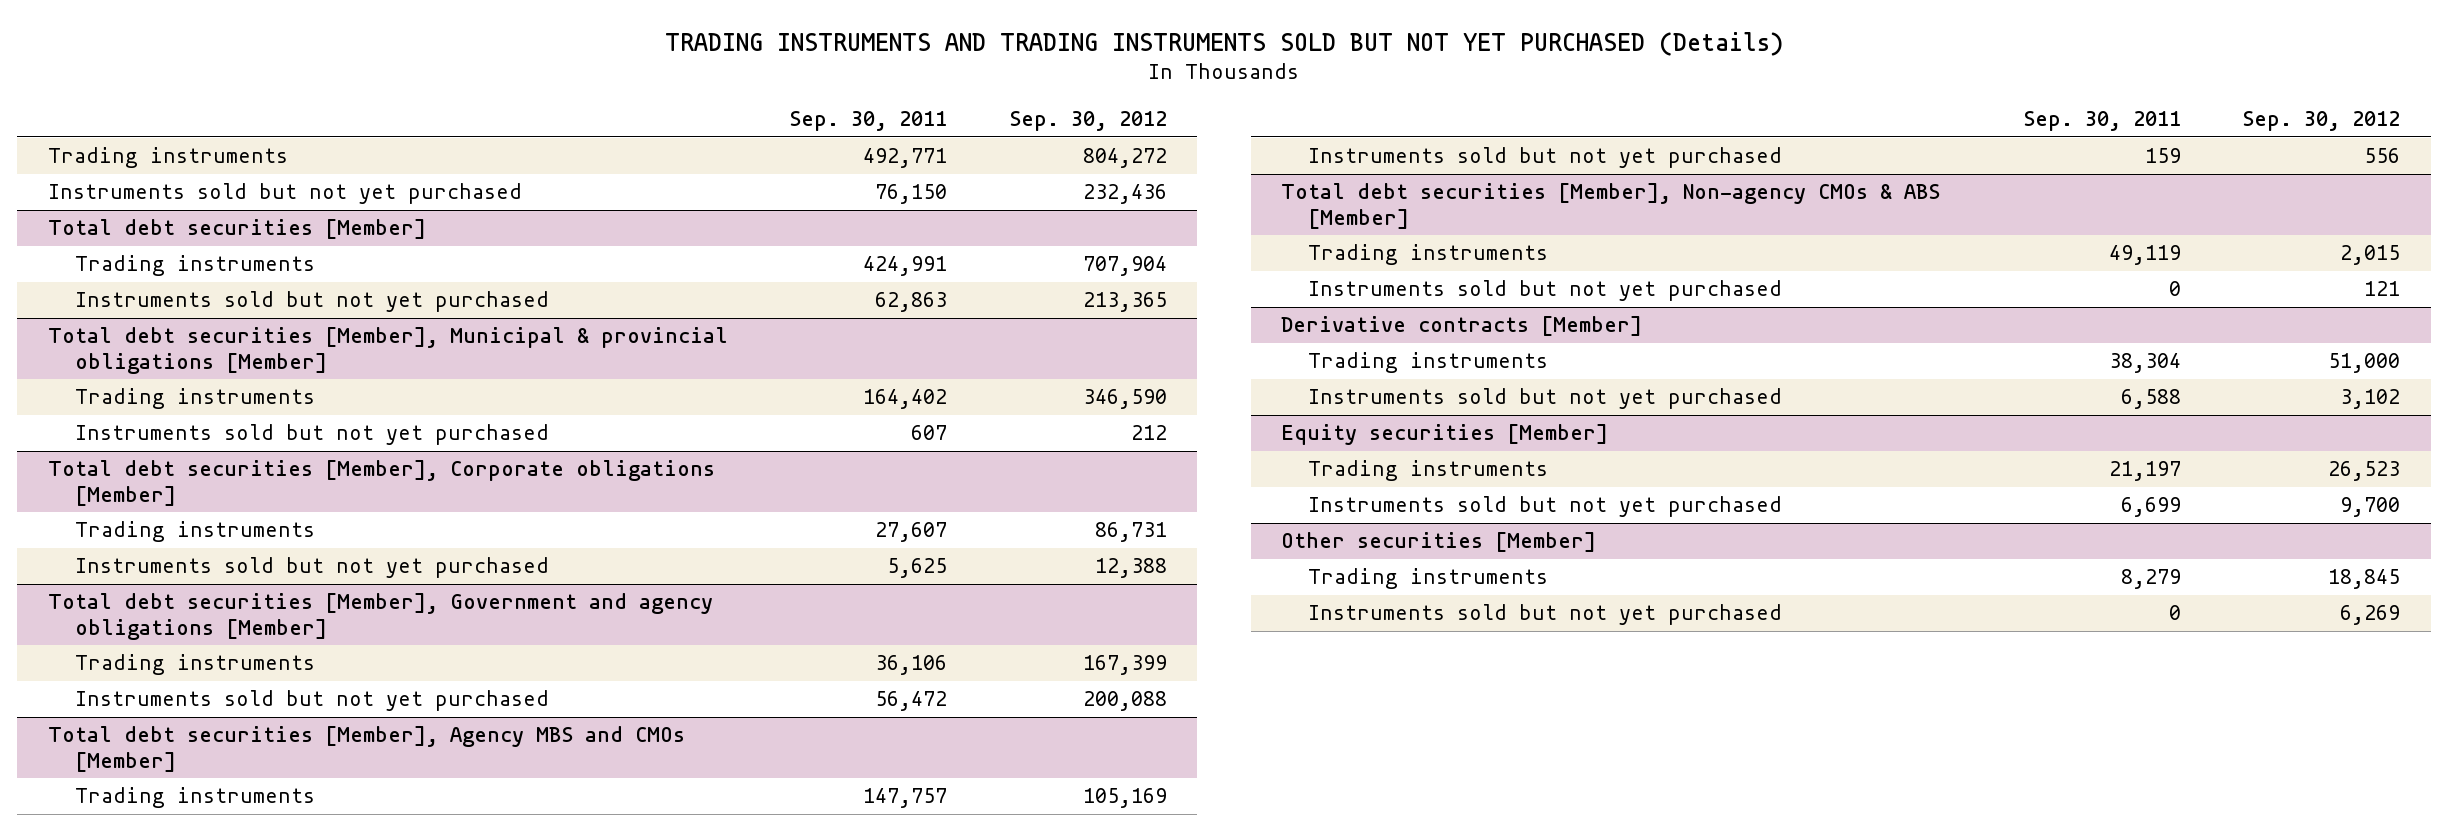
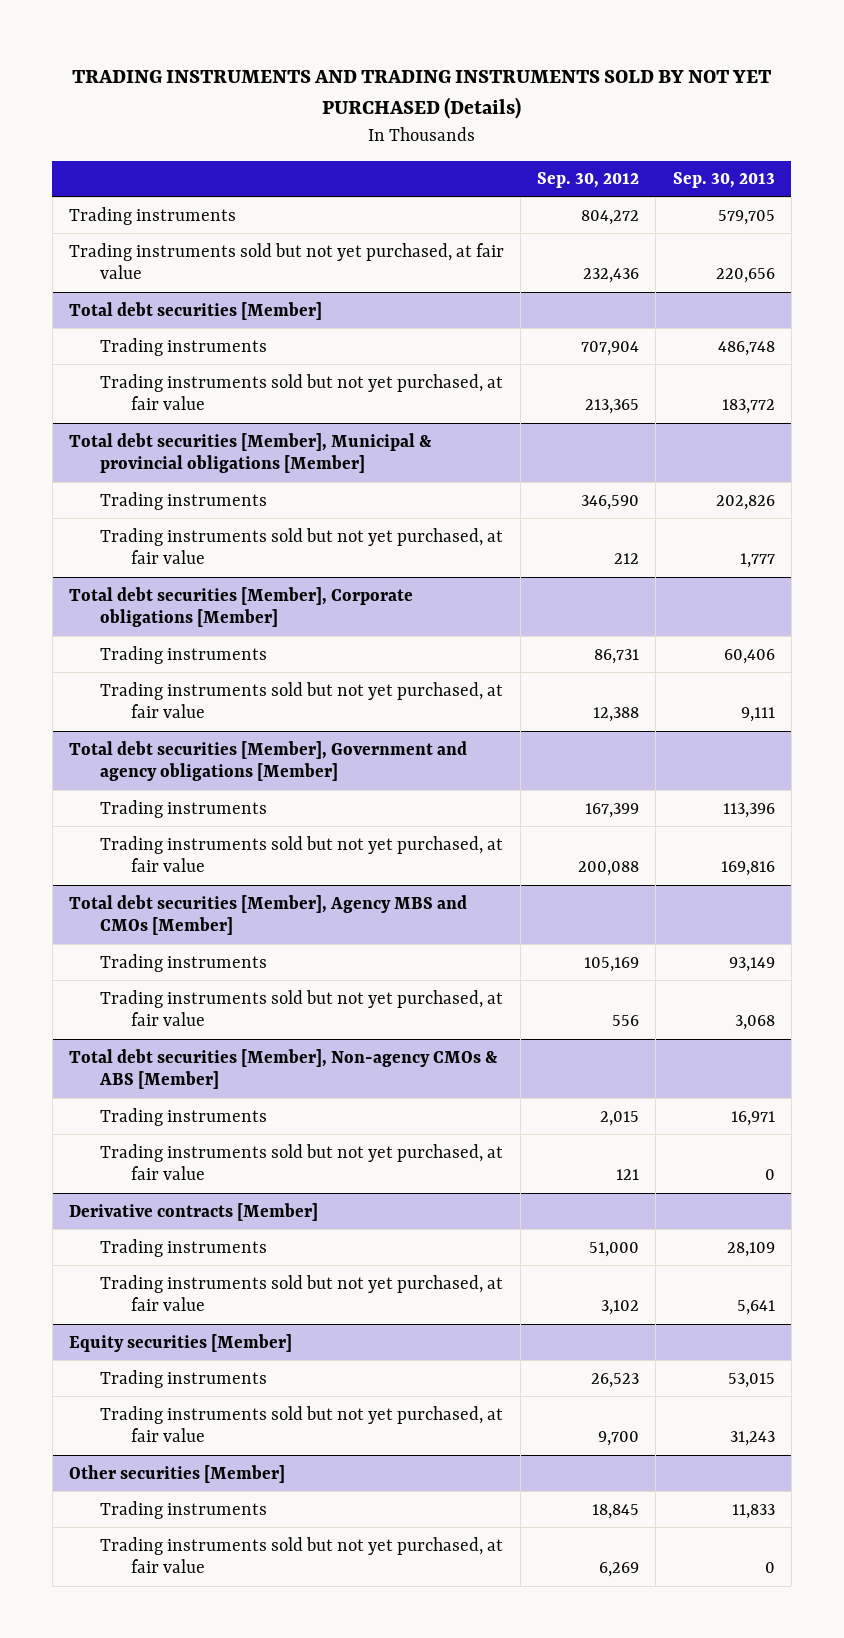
- TRADING INSTRUMENTS AND TRADING INSTRUMENTS SOLD BUT NOT YET PURCHASED (Details)
+ TRADING INSTRUMENTS AND TRADING INSTRUMENTS SOLD BY NOT YET PURCHASED (Details)
- | Sep. 30, 2011 | Sep. 30, 2012
+ | Sep. 30, 2012 | Sep. 30, 2013
- Instruments sold but not yet purchased | 76,150 | 232,436
+ Trading instruments sold but not yet purchased, at fair value | 232,436 | 220,656
@ Total debt securities [Member]
- Instruments sold but not yet purchased | 62,863 | 213,365
+ Trading instruments sold but not yet purchased, at fair value | 213,365 | 183,772
@ Total debt securities [Member], Municipal & provincial obligations [Member]
- Instruments sold but not yet purchased | 607 | 212
+ Trading instruments sold but not yet purchased, at fair value | 212 | 1,777
@ Total debt securities [Member], Corporate obligations [Member]
- Instruments sold but not yet purchased | 5,625 | 12,388
+ Trading instruments sold but not yet purchased, at fair value | 12,388 | 9,111
@ Total debt securities [Member], Government and agency obligations [Member]
- Instruments sold but not yet purchased | 56,472 | 200,088
+ Trading instruments sold but not yet purchased, at fair value | 200,088 | 169,816
@ Total debt securities [Member], Agency MBS and CMOs [Member]
- Instruments sold but not yet purchased | 159 | 556
+ Trading instruments sold but not yet purchased, at fair value | 556 | 3,068
@ Total debt securities [Member], Non-agency CMOs & ABS [Member]
- Instruments sold but not yet purchased | 0 | 121
+ Trading instruments sold but not yet purchased, at fair value | 121 | 0
@ Derivative contracts [Member]
- Instruments sold but not yet purchased | 6,588 | 3,102
+ Trading instruments sold but not yet purchased, at fair value | 3,102 | 5,641
@ Equity securities [Member]
- Instruments sold but not yet purchased | 6,699 | 9,700
+ Trading instruments sold but not yet purchased, at fair value | 9,700 | 31,243
@ Other securities [Member]
- Instruments sold but not yet purchased | 0 | 6,269
+ Trading instruments sold but not yet purchased, at fair value | 6,269 | 0

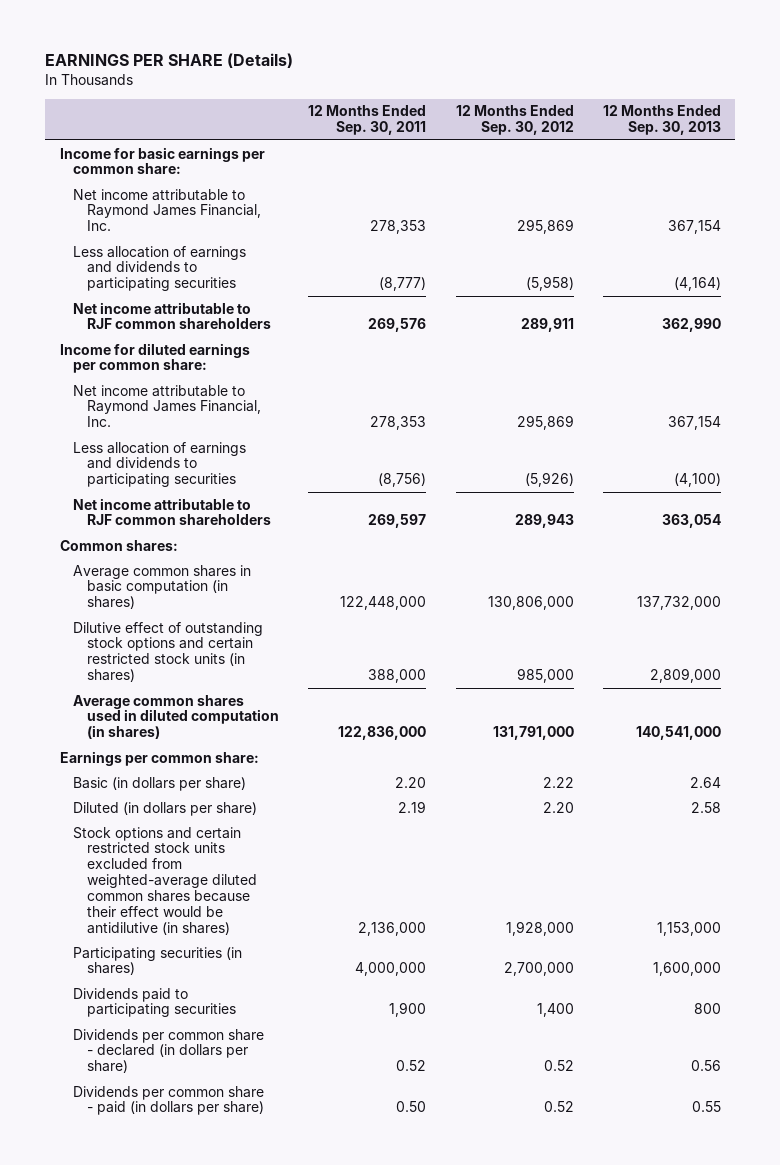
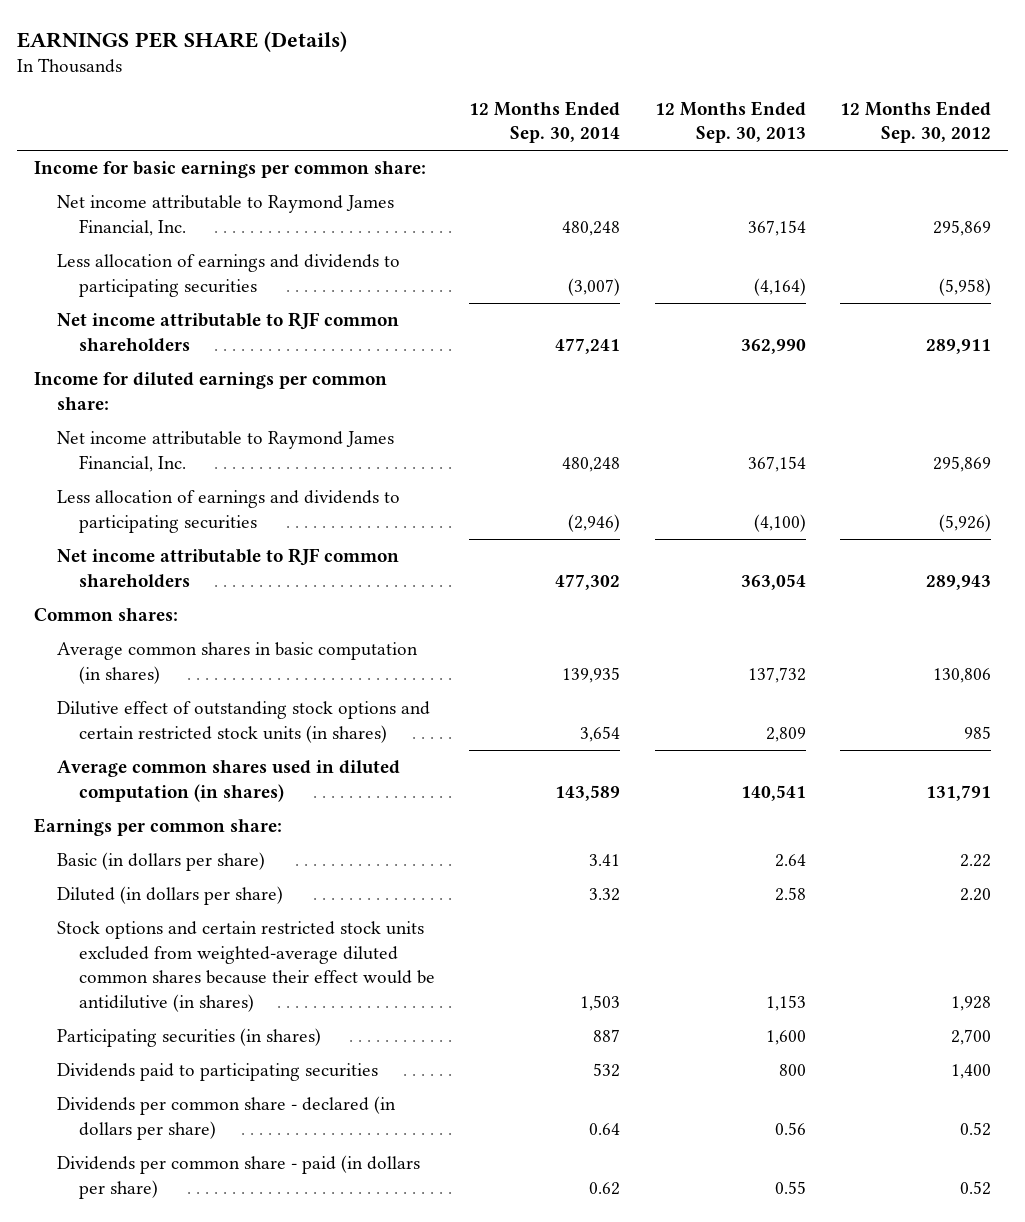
- | 12 Months Ended Sep. 30, 2011 | 12 Months Ended Sep. 30, 2012 | 12 Months Ended Sep. 30, 2013
+ | 12 Months Ended Sep. 30, 2014 | 12 Months Ended Sep. 30, 2013 | 12 Months Ended Sep. 30, 2012
- Average common shares in basic computation (in shares) | 122,448,000 | 130,806,000 | 137,732,000
- Dilutive effect of outstanding stock options and certain restricted stock units (in shares) | 388,000 | 985,000 | 2,809,000
- Average common shares used in diluted computation (in shares) | 122,836,000 | 131,791,000 | 140,541,000
+ Average common shares in basic computation (in shares) | 139,935 | 137,732 | 130,806
+ Dilutive effect of outstanding stock options and certain restricted stock units (in shares) | 3,654 | 2,809 | 985
+ Average common shares used in diluted computation (in shares) | 143,589 | 140,541 | 131,791
- Stock options and certain restricted stock units excluded from weighted-average diluted common shares because their effect would be antidilutive (in shares) | 2,136,000 | 1,928,000 | 1,153,000
- Participating securities (in shares) | 4,000,000 | 2,700,000 | 1,600,000
+ Stock options and certain restricted stock units excluded from weighted-average diluted common shares because their effect would be antidilutive (in shares) | 1,503 | 1,153 | 1,928
+ Participating securities (in shares) | 887 | 1,600 | 2,700

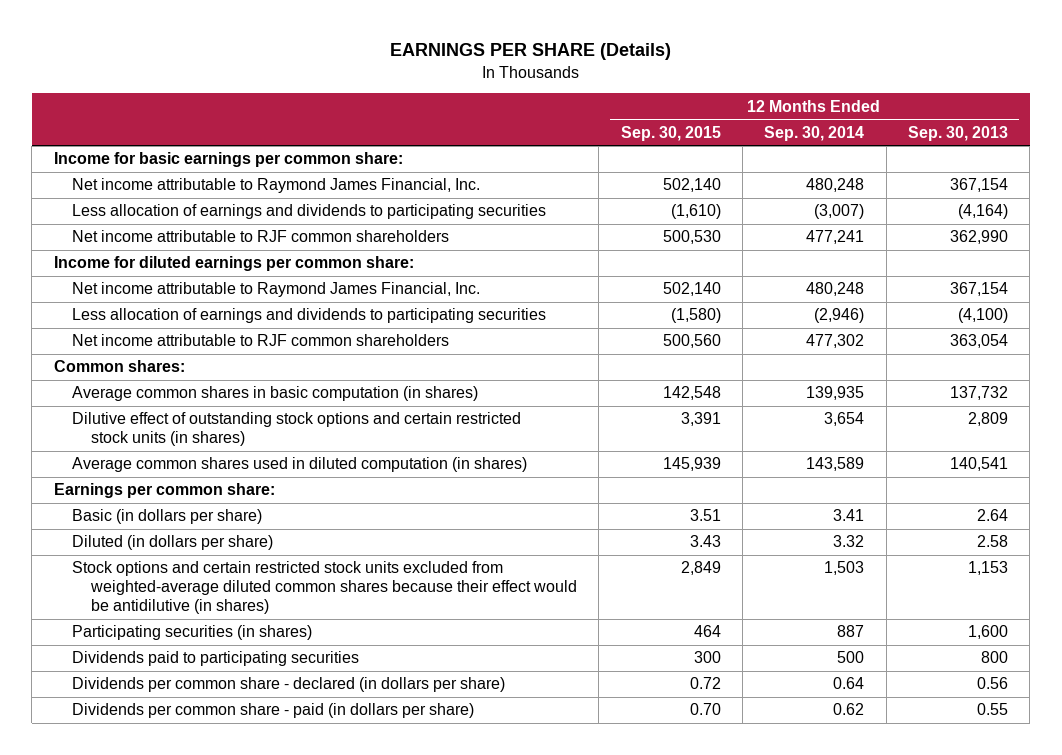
- | 12 Months Ended Sep. 30, 2014 | 12 Months Ended Sep. 30, 2013 | 12 Months Ended Sep. 30, 2012
+ | 12 Months Ended Sep. 30, 2015 | 12 Months Ended Sep. 30, 2014 | 12 Months Ended Sep. 30, 2013
- Dividends paid to participating securities | 532 | 800 | 1,400
+ Dividends paid to participating securities | 300 | 500 | 800

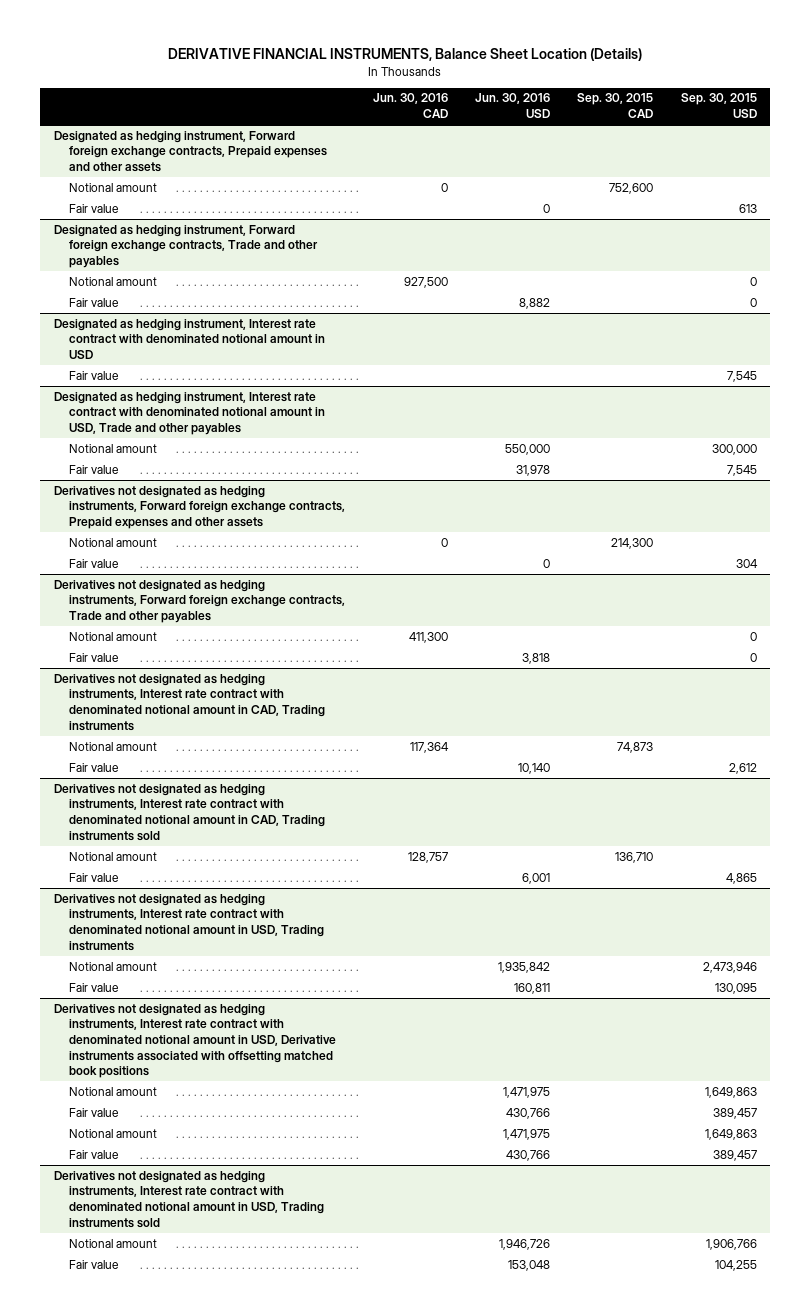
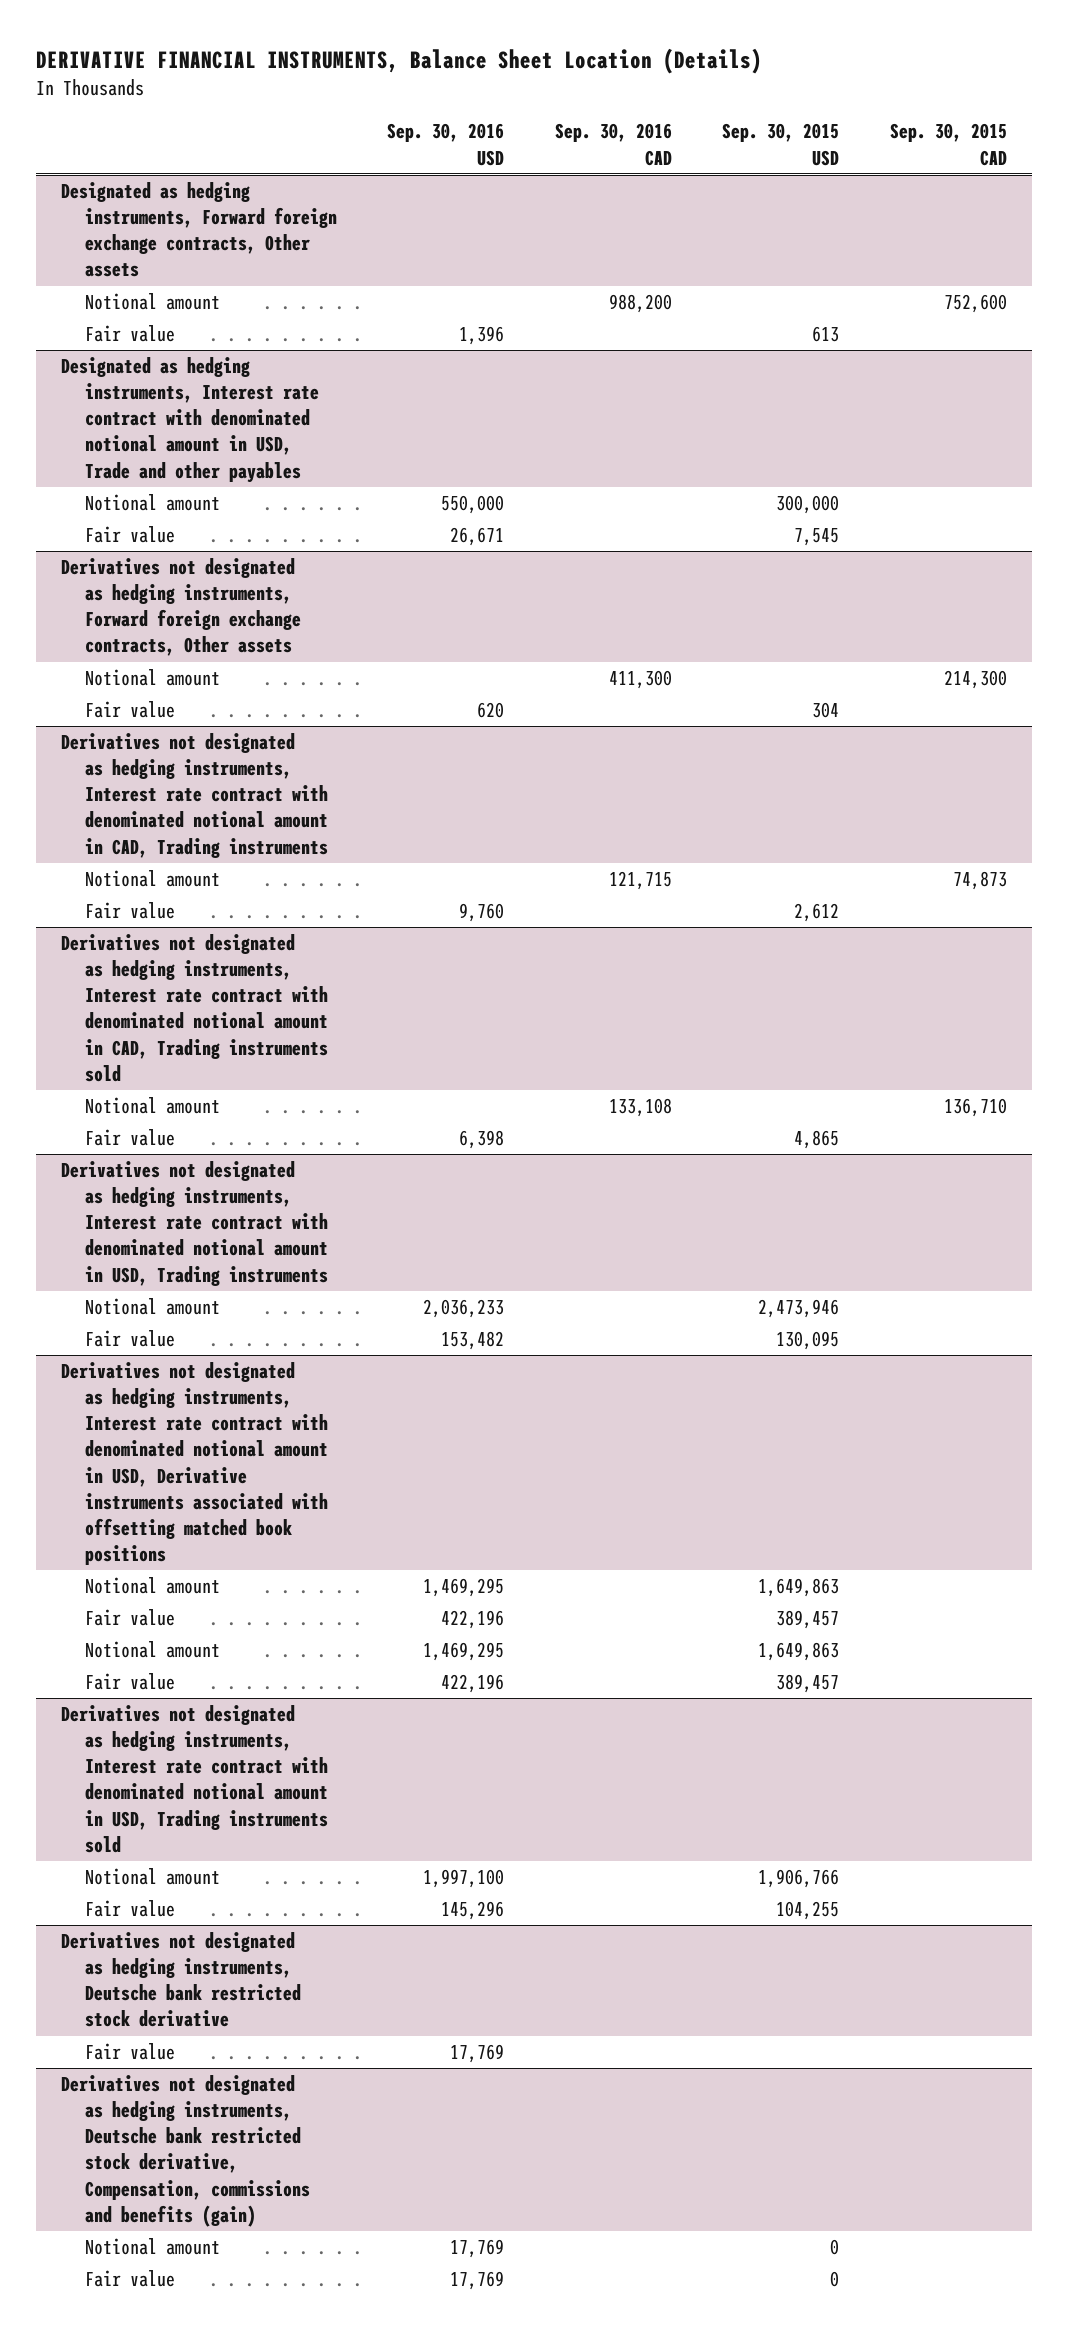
- | Jun. 30, 2016 CAD | Jun. 30, 2016 USD | Sep. 30, 2015 CAD | Sep. 30, 2015 USD
+ | Sep. 30, 2016 USD | Sep. 30, 2016 CAD | Sep. 30, 2015 USD | Sep. 30, 2015 CAD
- Designated as hedging instrument, Forward foreign exchange contracts, Prepaid expenses and other assets
+ Designated as hedging instruments, Forward foreign exchange contracts, Other assets
- Designated as hedging instrument, Forward foreign exchange contracts, Trade and other payables
- Notional amount | 927,500 | | | 0
- Fair value | | 8,882 | | 0
- Designated as hedging instrument, Interest rate contract with denominated notional amount in USD
- Fair value | | | | 7,545
- Designated as hedging instrument, Interest rate contract with denominated notional amount in USD, Trade and other payables
+ Designated as hedging instruments, Interest rate contract with denominated notional amount in USD, Trade and other payables
- Derivatives not designated as hedging instruments, Forward foreign exchange contracts, Prepaid expenses and other assets
+ Derivatives not designated as hedging instruments, Forward foreign exchange contracts, Other assets
- Derivatives not designated as hedging instruments, Forward foreign exchange contracts, Trade and other payables
- Notional amount | 411,300 | | | 0
- Fair value | | 3,818 | | 0
+ Derivatives not designated as hedging instruments, Deutsche bank restricted stock derivative
+ Fair value | 17,769 | | |
+ Derivatives not designated as hedging instruments, Deutsche bank restricted stock derivative, Compensation, commissions and benefits (gain)
+ Notional amount | 17,769 | | 0 |
+ Fair value | 17,769 | | 0 |

